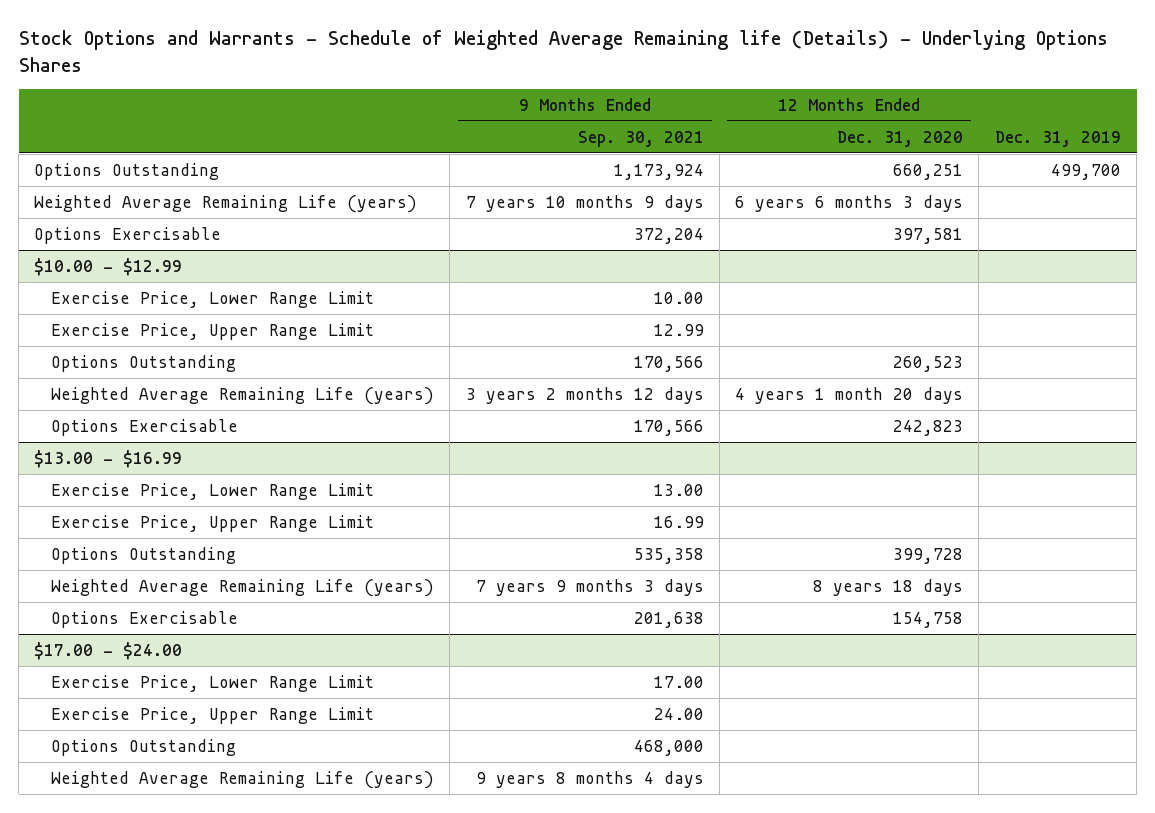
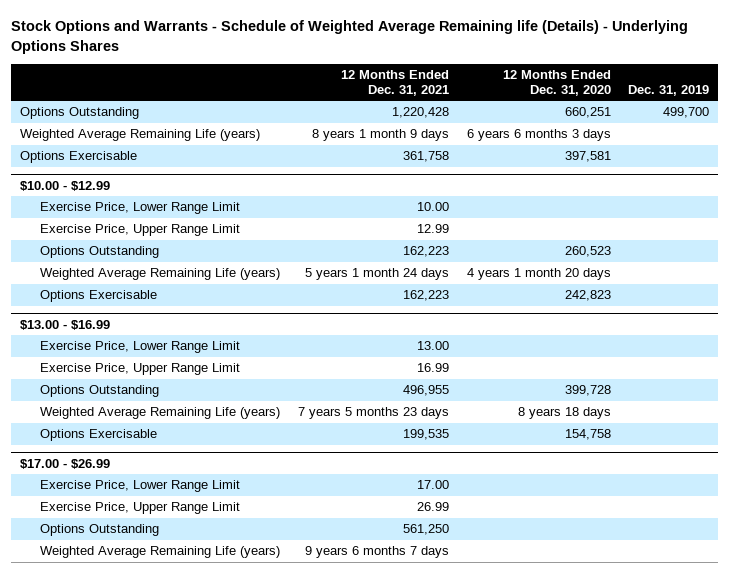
- | 9 Months Ended Sep. 30, 2021 | 12 Months Ended Dec. 31, 2020 | Dec. 31, 2019
+ | 12 Months Ended Dec. 31, 2021 | 12 Months Ended Dec. 31, 2020 | Dec. 31, 2019
- $17.00 - $24.00
+ $17.00 - $26.99

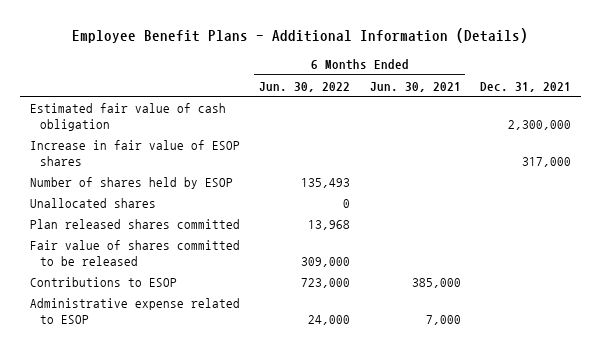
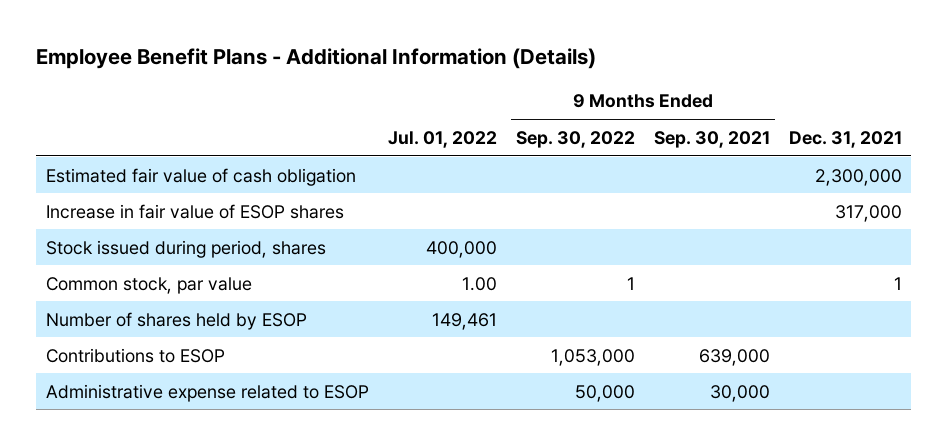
- | 6 Months Ended Jun. 30, 2022 | 6 Months Ended Jun. 30, 2021 | Dec. 31, 2021
+ | Jul. 01, 2022 | 9 Months Ended Sep. 30, 2022 | 9 Months Ended Sep. 30, 2021 | Dec. 31, 2021
+ Stock issued during period, shares | 400,000 | | |
+ Common stock, par value | 1.00 | 1 | | 1
- Unallocated shares | 0 | |
- Plan released shares committed | 13,968 | |
- Fair value of shares committed to be released | 309,000 | |

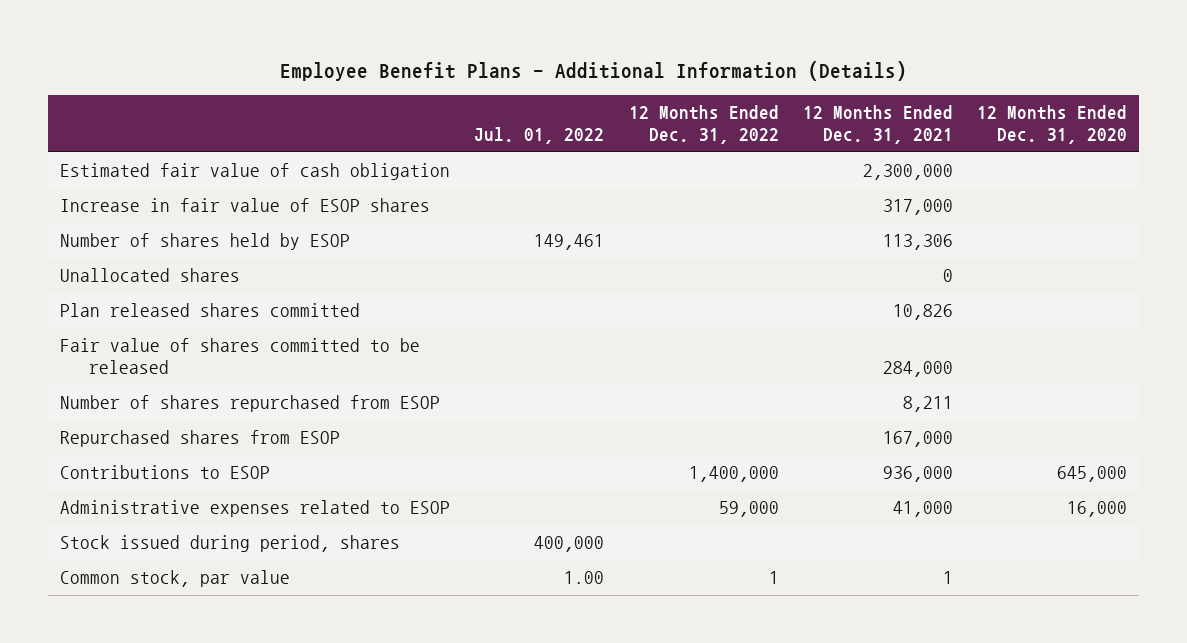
- | Jul. 01, 2022 | 9 Months Ended Sep. 30, 2022 | 9 Months Ended Sep. 30, 2021 | Dec. 31, 2021
+ | Jul. 01, 2022 | 12 Months Ended Dec. 31, 2022 | 12 Months Ended Dec. 31, 2021 | 12 Months Ended Dec. 31, 2020
+ Unallocated shares | | | 0 |
+ Plan released shares committed | | | 10,826 |
+ Fair value of shares committed to be released | | | 284,000 |
+ Number of shares repurchased from ESOP | | | 8,211 |
+ Repurchased shares from ESOP | | | 167,000 |
- Administrative expense related to ESOP | | 50,000 | 30,000 |
+ Administrative expenses related to ESOP | | 59,000 | 41,000 | 16,000
moved down: Stock issued during period, shares | 400,000 | | |
moved down: Common stock, par value | 1.00 | 1 | 1 |

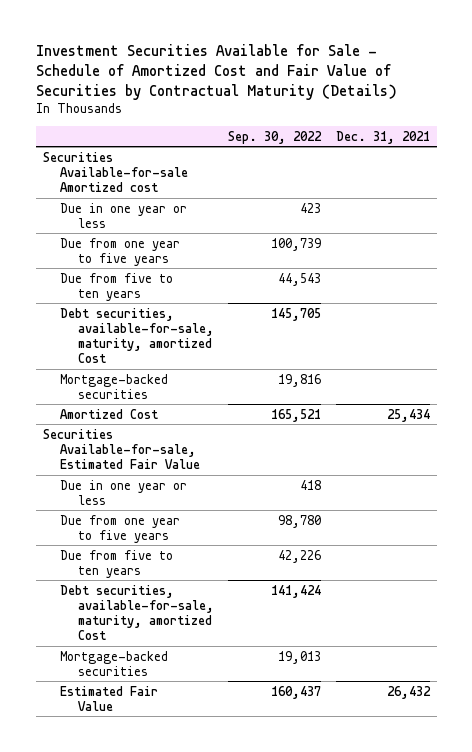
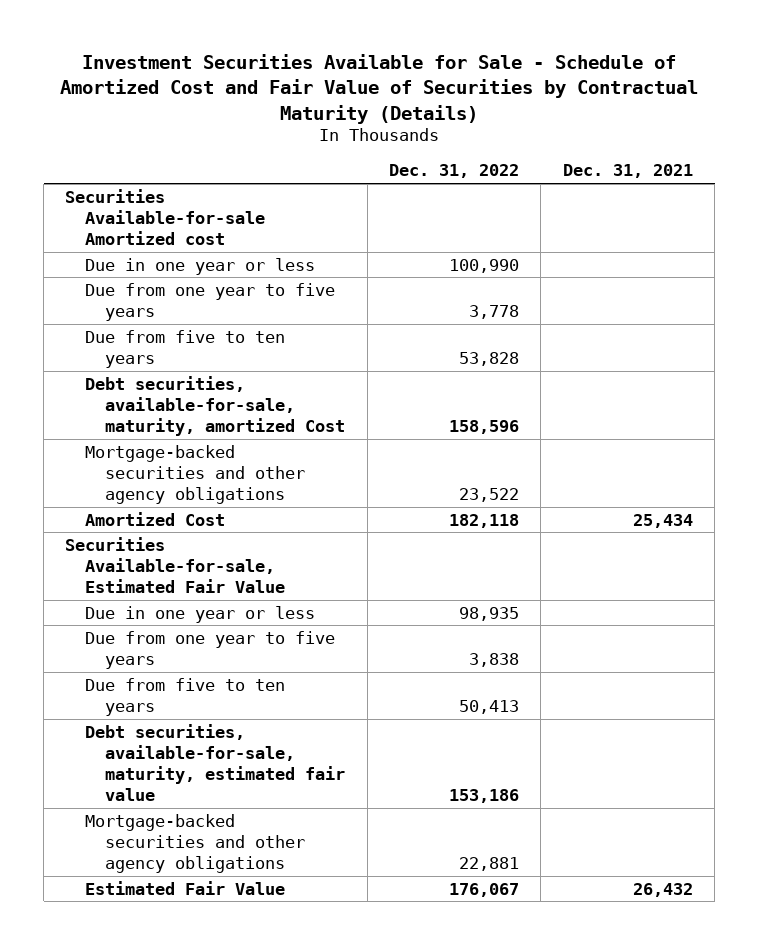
- | Sep. 30, 2022 | Dec. 31, 2021
+ | Dec. 31, 2022 | Dec. 31, 2021
- Mortgage-backed securities | 19,816 |
+ Mortgage-backed securities and other agency obligations | 23,522 |
- Debt securities, available-for-sale, maturity, amortized Cost | 141,424 |
- Mortgage-backed securities | 19,013 |
+ Debt securities, available-for-sale, maturity, estimated fair value | 153,186 |
+ Mortgage-backed securities and other agency obligations | 22,881 |

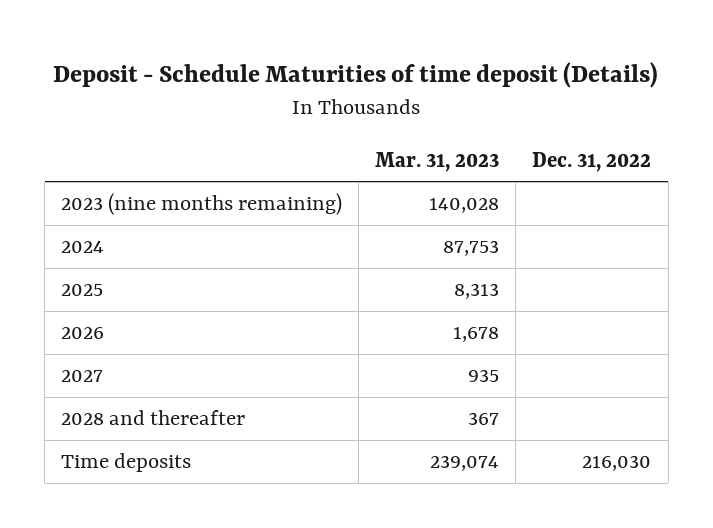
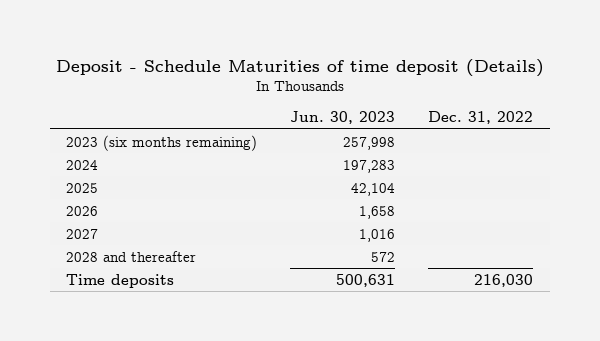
- | Mar. 31, 2023 | Dec. 31, 2022
+ | Jun. 30, 2023 | Dec. 31, 2022
- 2023 (nine months remaining) | 140,028 |
+ 2023 (six months remaining) | 257,998 |

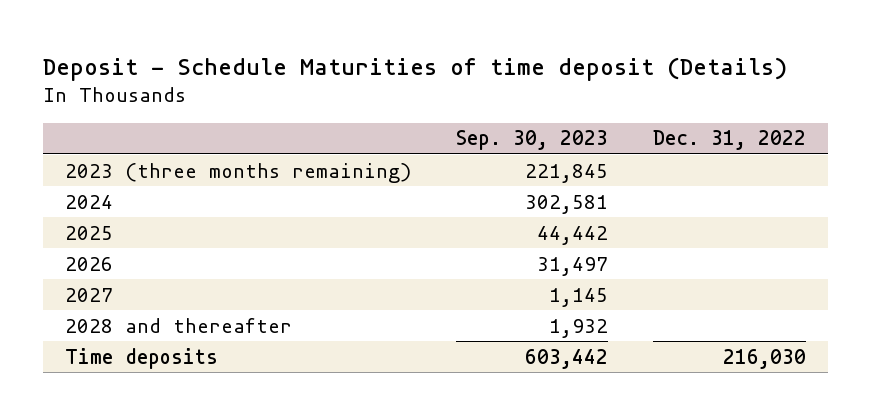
- | Jun. 30, 2023 | Dec. 31, 2022
+ | Sep. 30, 2023 | Dec. 31, 2022
- 2023 (six months remaining) | 257,998 |
+ 2023 (three months remaining) | 221,845 |

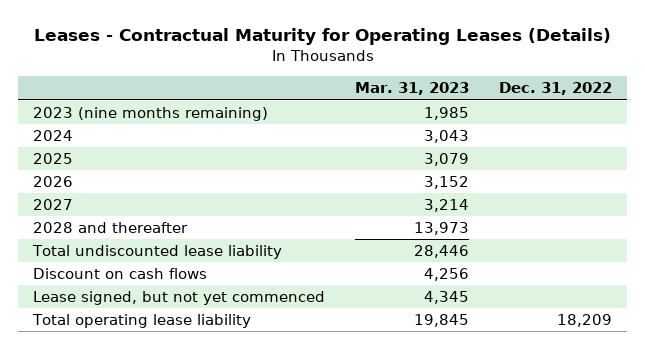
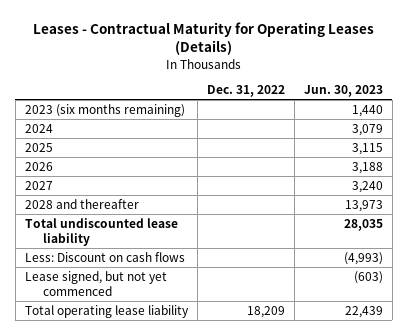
- | Mar. 31, 2023 | Dec. 31, 2022
+ | Dec. 31, 2022 | Jun. 30, 2023
- 2023 (nine months remaining) | 1,985 |
+ 2023 (six months remaining) | | 1,440
- Discount on cash flows | 4,256 |
+ Less: Discount on cash flows | | (4,993)

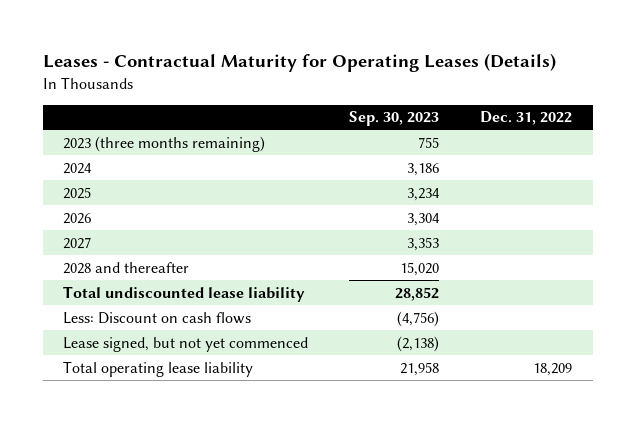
- | Dec. 31, 2022 | Jun. 30, 2023
+ | Sep. 30, 2023 | Dec. 31, 2022
- 2023 (six months remaining) | | 1,440
+ 2023 (three months remaining) | 755 |

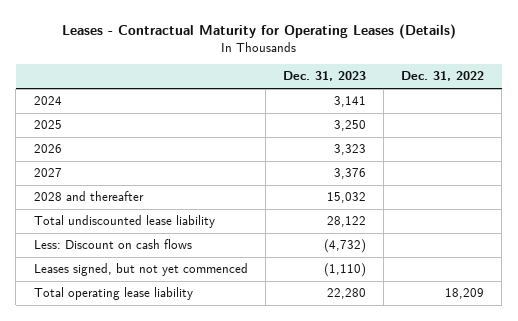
- | Sep. 30, 2023 | Dec. 31, 2022
+ | Dec. 31, 2023 | Dec. 31, 2022
- 2023 (three months remaining) | 755 |
- Lease signed, but not yet commenced | (2,138) |
+ Leases signed, but not yet commenced | (1,110) |

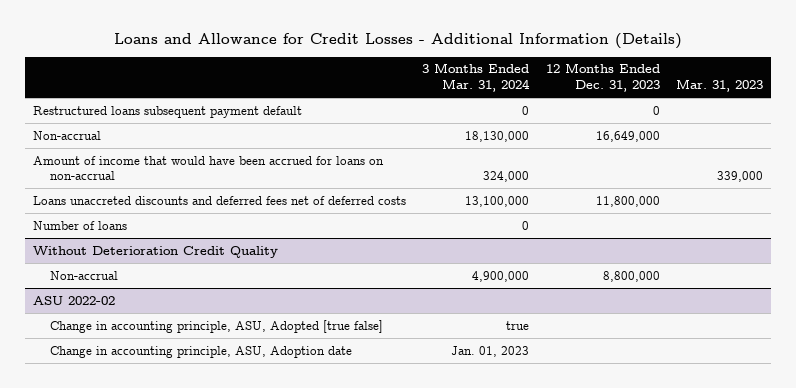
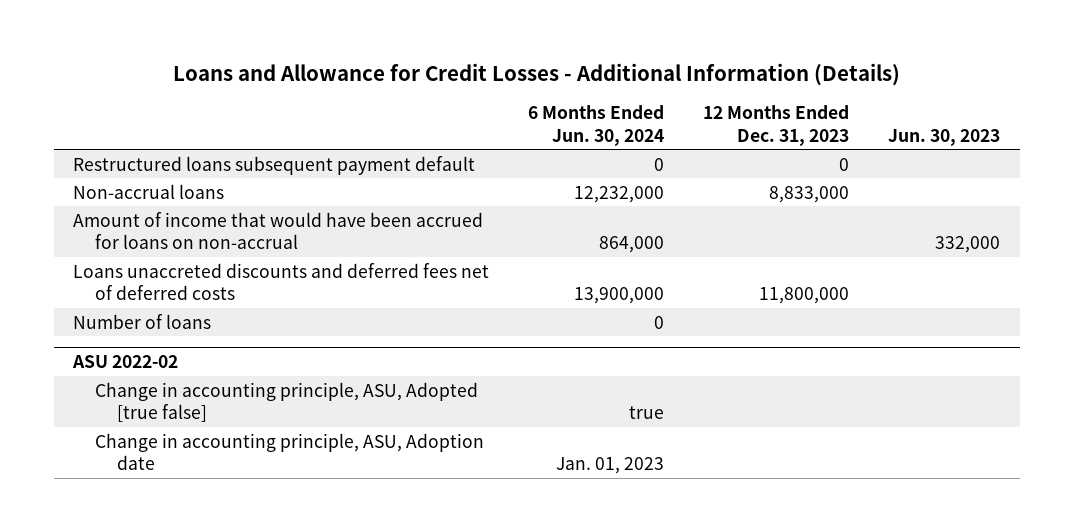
- | 3 Months Ended Mar. 31, 2024 | 12 Months Ended Dec. 31, 2023 | Mar. 31, 2023
+ | 6 Months Ended Jun. 30, 2024 | 12 Months Ended Dec. 31, 2023 | Jun. 30, 2023
- Non-accrual | 18,130,000 | 16,649,000 |
+ Non-accrual loans | 12,232,000 | 8,833,000 |
- Without Deterioration Credit Quality
- Non-accrual | 4,900,000 | 8,800,000 |

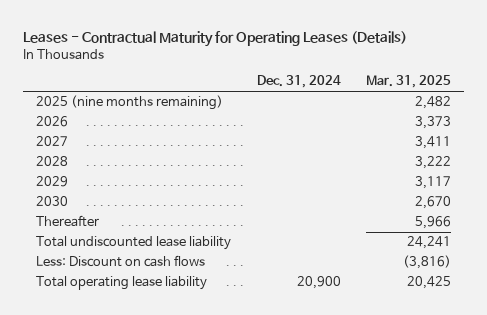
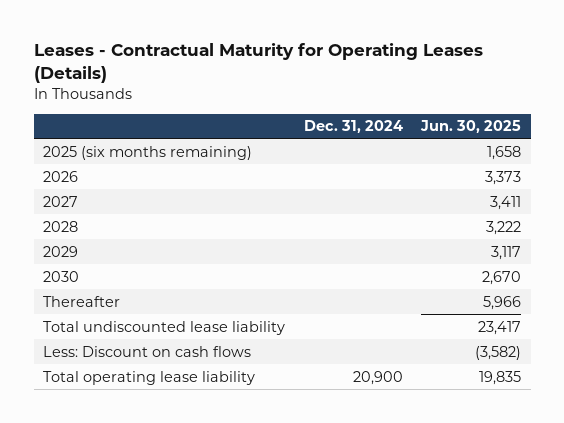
- | Dec. 31, 2024 | Mar. 31, 2025
+ | Dec. 31, 2024 | Jun. 30, 2025
- 2025 (nine months remaining) | | 2,482
+ 2025 (six months remaining) | | 1,658

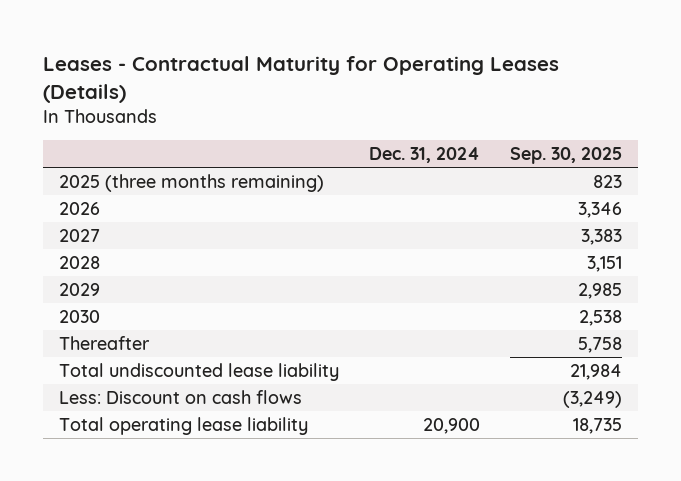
- | Dec. 31, 2024 | Jun. 30, 2025
+ | Dec. 31, 2024 | Sep. 30, 2025
- 2025 (six months remaining) | | 1,658
+ 2025 (three months remaining) | | 823

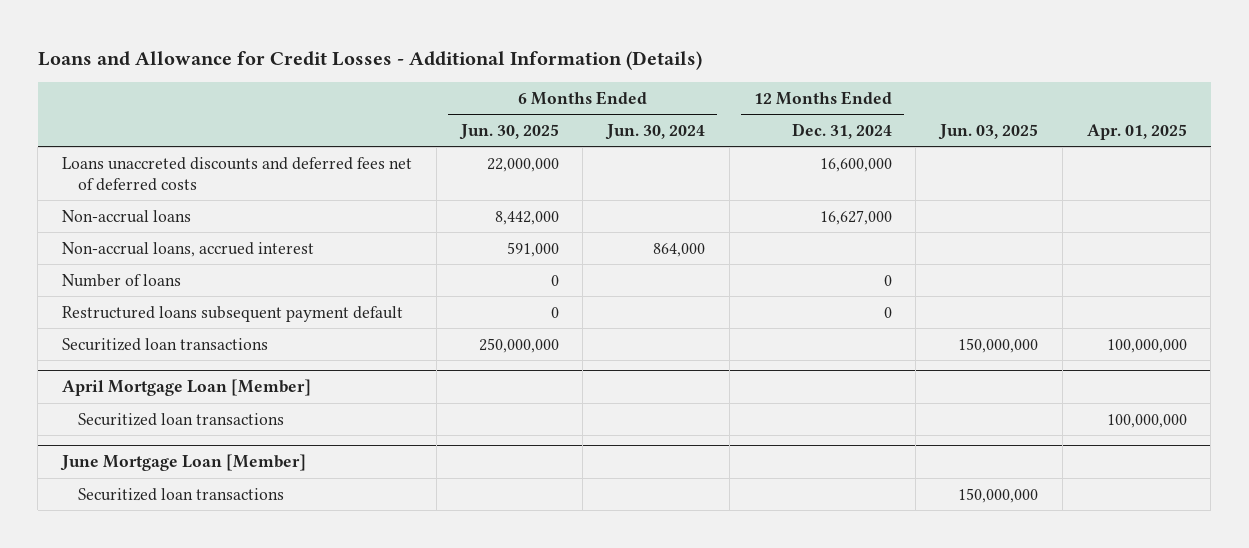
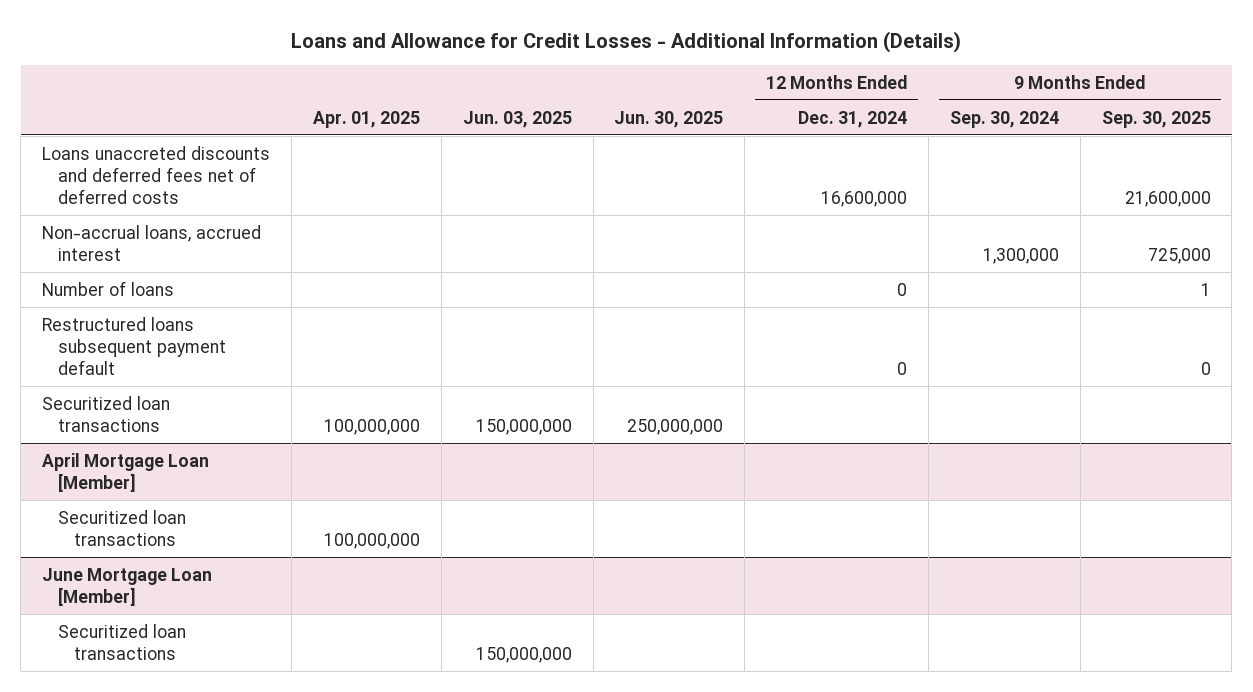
- | 6 Months Ended Jun. 30, 2025 | 6 Months Ended Jun. 30, 2024 | 12 Months Ended Dec. 31, 2024 | Jun. 03, 2025 | Apr. 01, 2025
+ | Apr. 01, 2025 | Jun. 03, 2025 | Jun. 30, 2025 | 12 Months Ended Dec. 31, 2024 | 9 Months Ended Sep. 30, 2024 | 9 Months Ended Sep. 30, 2025
- Non-accrual loans | 8,442,000 | | 16,627,000 | |

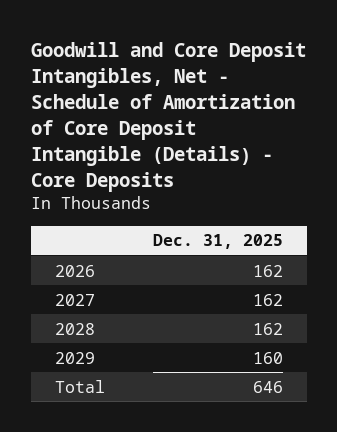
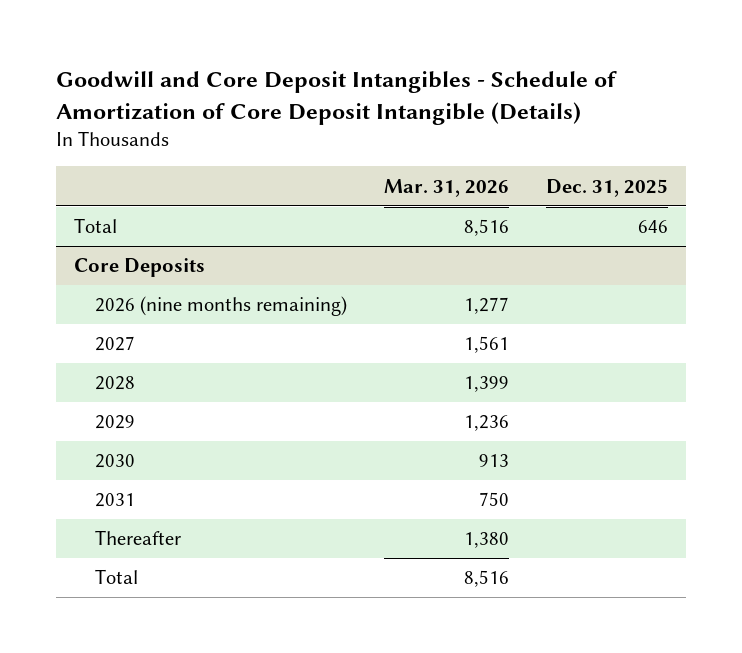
- Goodwill and Core Deposit Intangibles, Net - Schedule of Amortization of Core Deposit Intangible (Details) - Core Deposits
+ Goodwill and Core Deposit Intangibles - Schedule of Amortization of Core Deposit Intangible (Details)
- | Dec. 31, 2025
+ | Mar. 31, 2026 | Dec. 31, 2025
- 2026 | 162
- 2027 | 162
- 2028 | 162
- 2029 | 160
+ Core Deposits
+ 2026 (nine months remaining) | 1,277 |
+ 2027 | 1,561 |
+ 2028 | 1,399 |
+ 2029 | 1,236 |
+ 2030 | 913 |
+ 2031 | 750 |
+ Thereafter | 1,380 |
+ Total | 8,516 |

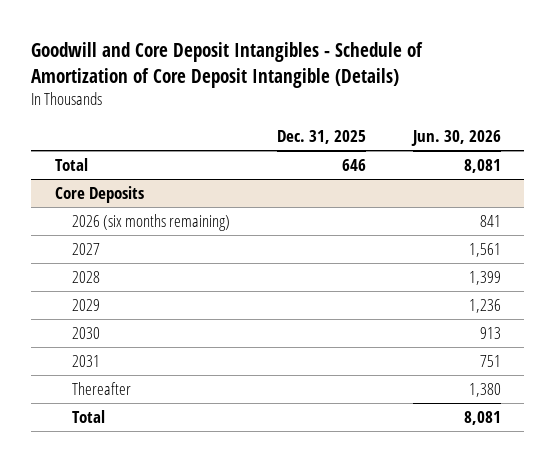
- | Mar. 31, 2026 | Dec. 31, 2025
+ | Dec. 31, 2025 | Jun. 30, 2026
@ Core Deposits
- 2026 (nine months remaining) | 1,277 |
+ 2026 (six months remaining) | | 841

